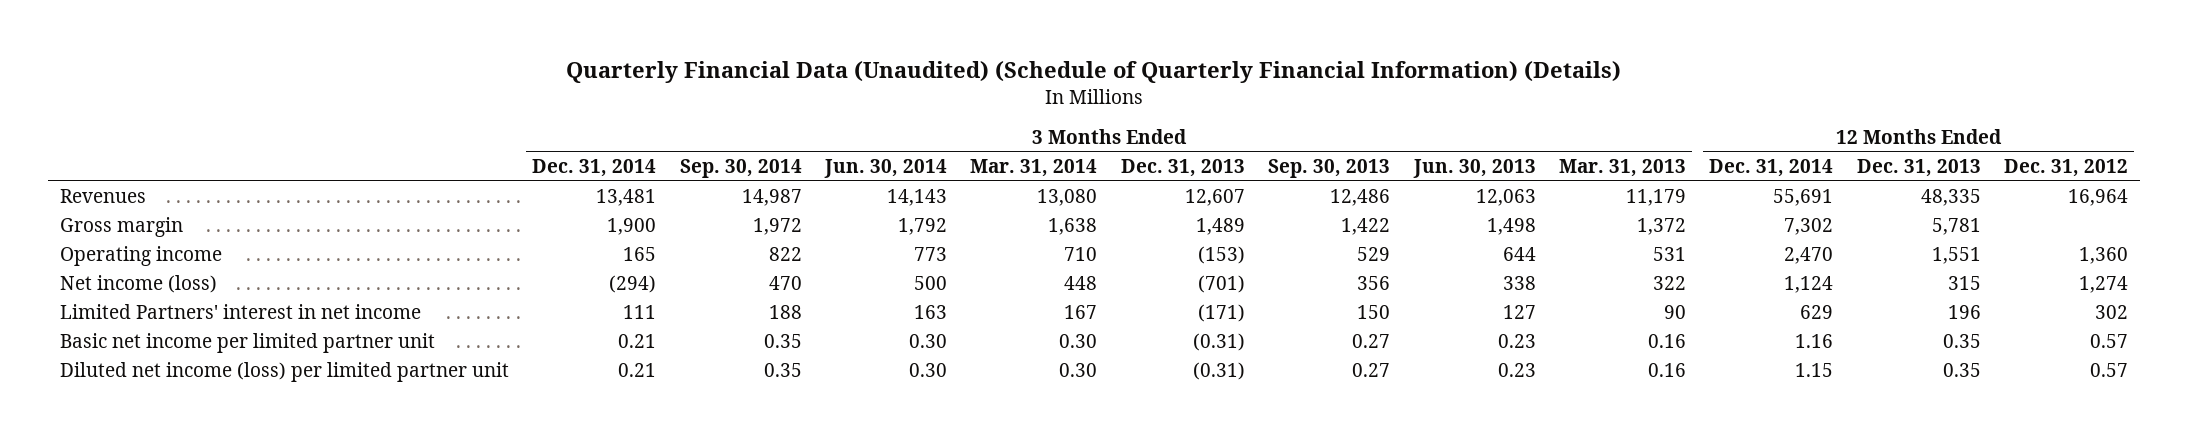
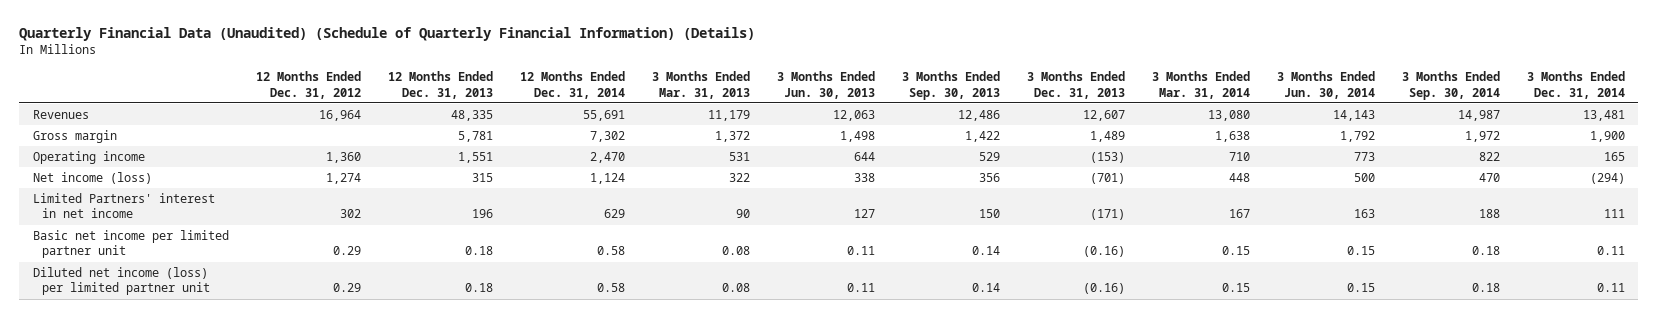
- | 3 Months Ended Dec. 31, 2014 | 3 Months Ended Sep. 30, 2014 | 3 Months Ended Jun. 30, 2014 | 3 Months Ended Mar. 31, 2014 | 3 Months Ended Dec. 31, 2013 | 3 Months Ended Sep. 30, 2013 | 3 Months Ended Jun. 30, 2013 | 3 Months Ended Mar. 31, 2013 | 12 Months Ended Dec. 31, 2014 | 12 Months Ended Dec. 31, 2013 | 12 Months Ended Dec. 31, 2012
+ | 12 Months Ended Dec. 31, 2012 | 12 Months Ended Dec. 31, 2013 | 12 Months Ended Dec. 31, 2014 | 3 Months Ended Mar. 31, 2013 | 3 Months Ended Jun. 30, 2013 | 3 Months Ended Sep. 30, 2013 | 3 Months Ended Dec. 31, 2013 | 3 Months Ended Mar. 31, 2014 | 3 Months Ended Jun. 30, 2014 | 3 Months Ended Sep. 30, 2014 | 3 Months Ended Dec. 31, 2014
- Basic net income per limited partner unit | 0.21 | 0.35 | 0.30 | 0.30 | (0.31) | 0.27 | 0.23 | 0.16 | 1.16 | 0.35 | 0.57
- Diluted net income (loss) per limited partner unit | 0.21 | 0.35 | 0.30 | 0.30 | (0.31) | 0.27 | 0.23 | 0.16 | 1.15 | 0.35 | 0.57
+ Basic net income per limited partner unit | 0.29 | 0.18 | 0.58 | 0.08 | 0.11 | 0.14 | (0.16) | 0.15 | 0.15 | 0.18 | 0.11
+ Diluted net income (loss) per limited partner unit | 0.29 | 0.18 | 0.58 | 0.08 | 0.11 | 0.14 | (0.16) | 0.15 | 0.15 | 0.18 | 0.11

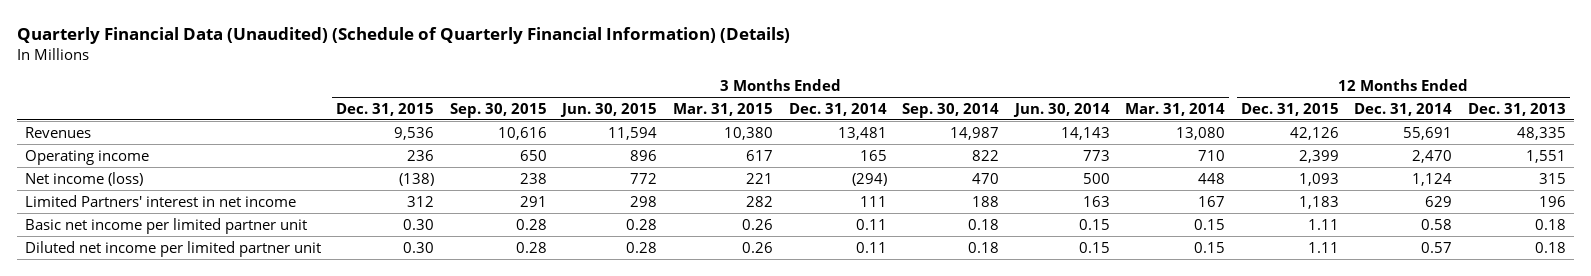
- | 12 Months Ended Dec. 31, 2012 | 12 Months Ended Dec. 31, 2013 | 12 Months Ended Dec. 31, 2014 | 3 Months Ended Mar. 31, 2013 | 3 Months Ended Jun. 30, 2013 | 3 Months Ended Sep. 30, 2013 | 3 Months Ended Dec. 31, 2013 | 3 Months Ended Mar. 31, 2014 | 3 Months Ended Jun. 30, 2014 | 3 Months Ended Sep. 30, 2014 | 3 Months Ended Dec. 31, 2014
+ | 3 Months Ended Dec. 31, 2015 | 3 Months Ended Sep. 30, 2015 | 3 Months Ended Jun. 30, 2015 | 3 Months Ended Mar. 31, 2015 | 3 Months Ended Dec. 31, 2014 | 3 Months Ended Sep. 30, 2014 | 3 Months Ended Jun. 30, 2014 | 3 Months Ended Mar. 31, 2014 | 12 Months Ended Dec. 31, 2015 | 12 Months Ended Dec. 31, 2014 | 12 Months Ended Dec. 31, 2013
- Gross margin | | 5,781 | 7,302 | 1,372 | 1,498 | 1,422 | 1,489 | 1,638 | 1,792 | 1,972 | 1,900
- Diluted net income (loss) per limited partner unit | 0.29 | 0.18 | 0.58 | 0.08 | 0.11 | 0.14 | (0.16) | 0.15 | 0.15 | 0.18 | 0.11
+ Diluted net income per limited partner unit | 0.30 | 0.28 | 0.28 | 0.26 | 0.11 | 0.18 | 0.15 | 0.15 | 1.11 | 0.57 | 0.18

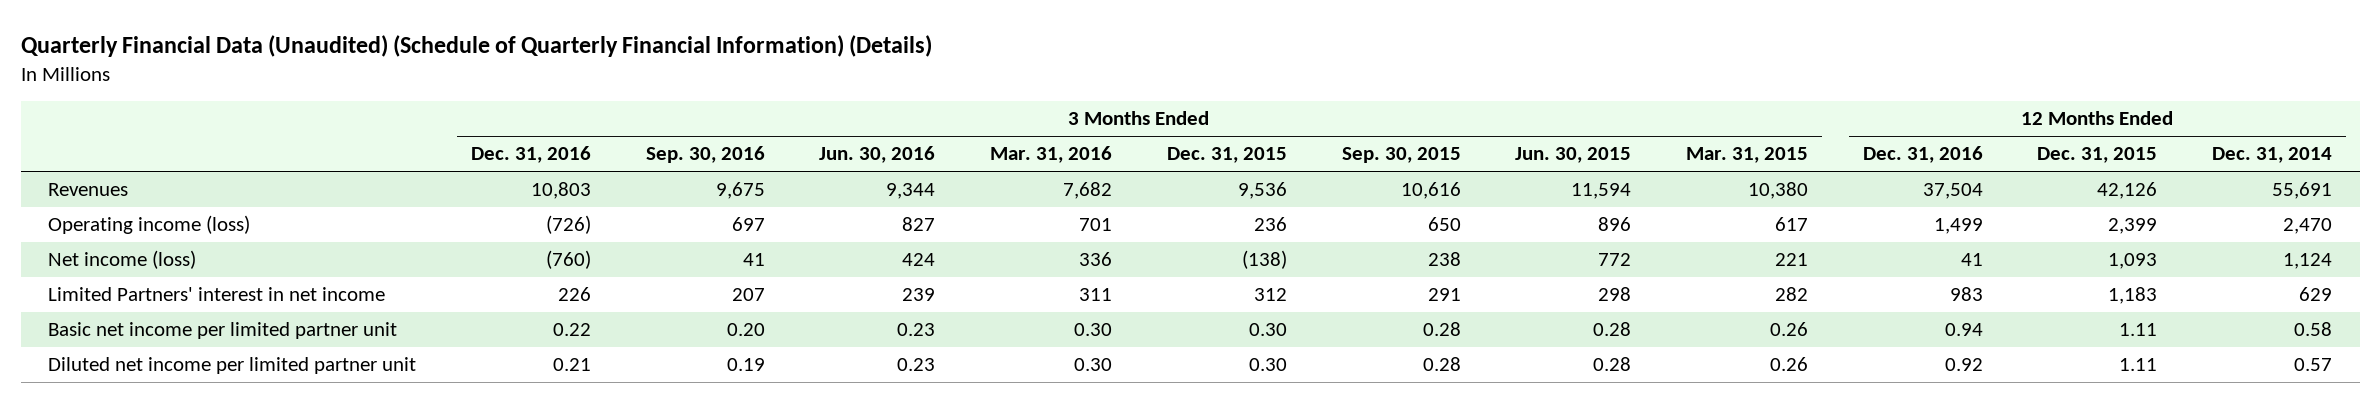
- | 3 Months Ended Dec. 31, 2015 | 3 Months Ended Sep. 30, 2015 | 3 Months Ended Jun. 30, 2015 | 3 Months Ended Mar. 31, 2015 | 3 Months Ended Dec. 31, 2014 | 3 Months Ended Sep. 30, 2014 | 3 Months Ended Jun. 30, 2014 | 3 Months Ended Mar. 31, 2014 | 12 Months Ended Dec. 31, 2015 | 12 Months Ended Dec. 31, 2014 | 12 Months Ended Dec. 31, 2013
+ | 3 Months Ended Dec. 31, 2016 | 3 Months Ended Sep. 30, 2016 | 3 Months Ended Jun. 30, 2016 | 3 Months Ended Mar. 31, 2016 | 3 Months Ended Dec. 31, 2015 | 3 Months Ended Sep. 30, 2015 | 3 Months Ended Jun. 30, 2015 | 3 Months Ended Mar. 31, 2015 | 12 Months Ended Dec. 31, 2016 | 12 Months Ended Dec. 31, 2015 | 12 Months Ended Dec. 31, 2014
- Operating income | 236 | 650 | 896 | 617 | 165 | 822 | 773 | 710 | 2,399 | 2,470 | 1,551
+ Operating income (loss) | (726) | 697 | 827 | 701 | 236 | 650 | 896 | 617 | 1,499 | 2,399 | 2,470

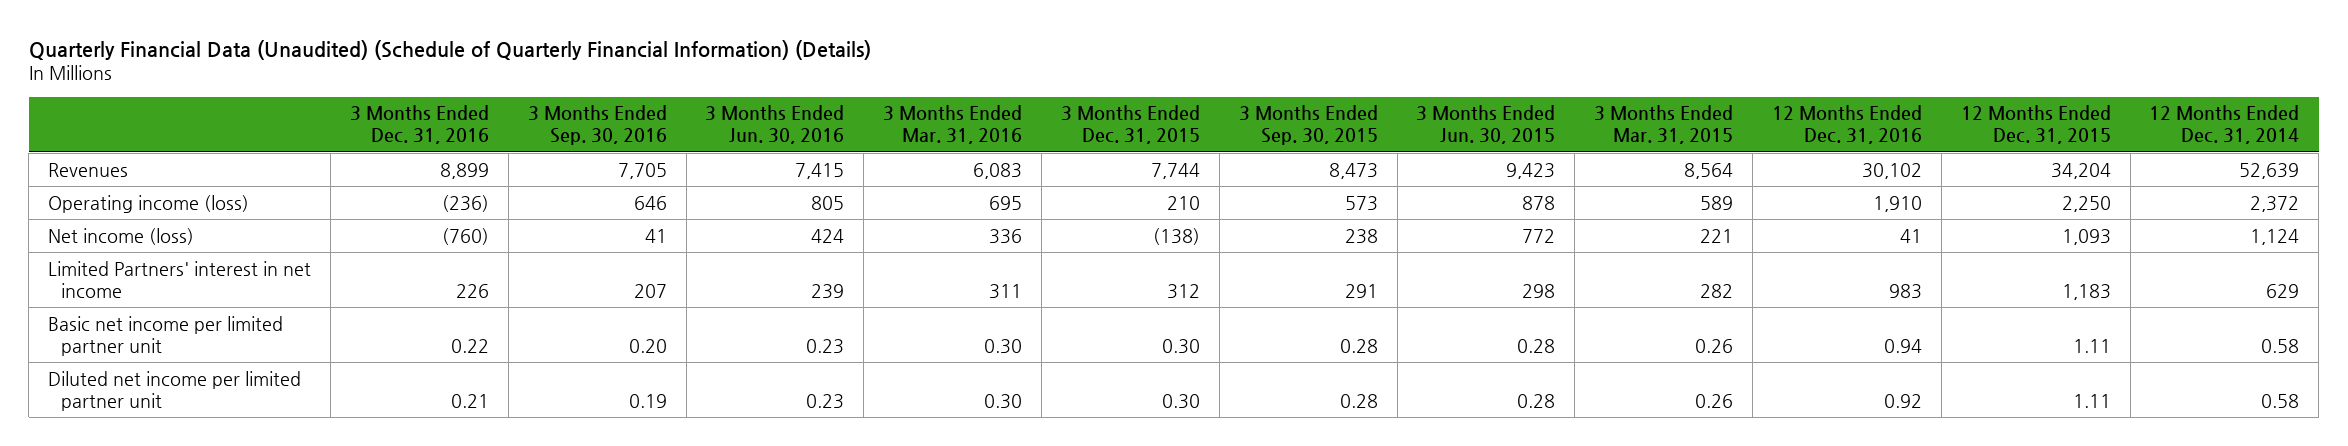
- Revenues | 10,803 | 9,675 | 9,344 | 7,682 | 9,536 | 10,616 | 11,594 | 10,380 | 37,504 | 42,126 | 55,691
- Operating income (loss) | (726) | 697 | 827 | 701 | 236 | 650 | 896 | 617 | 1,499 | 2,399 | 2,470
+ Revenues | 8,899 | 7,705 | 7,415 | 6,083 | 7,744 | 8,473 | 9,423 | 8,564 | 30,102 | 34,204 | 52,639
+ Operating income (loss) | (236) | 646 | 805 | 695 | 210 | 573 | 878 | 589 | 1,910 | 2,250 | 2,372
- Diluted net income per limited partner unit | 0.21 | 0.19 | 0.23 | 0.30 | 0.30 | 0.28 | 0.28 | 0.26 | 0.92 | 1.11 | 0.57
+ Diluted net income per limited partner unit | 0.21 | 0.19 | 0.23 | 0.30 | 0.30 | 0.28 | 0.28 | 0.26 | 0.92 | 1.11 | 0.58

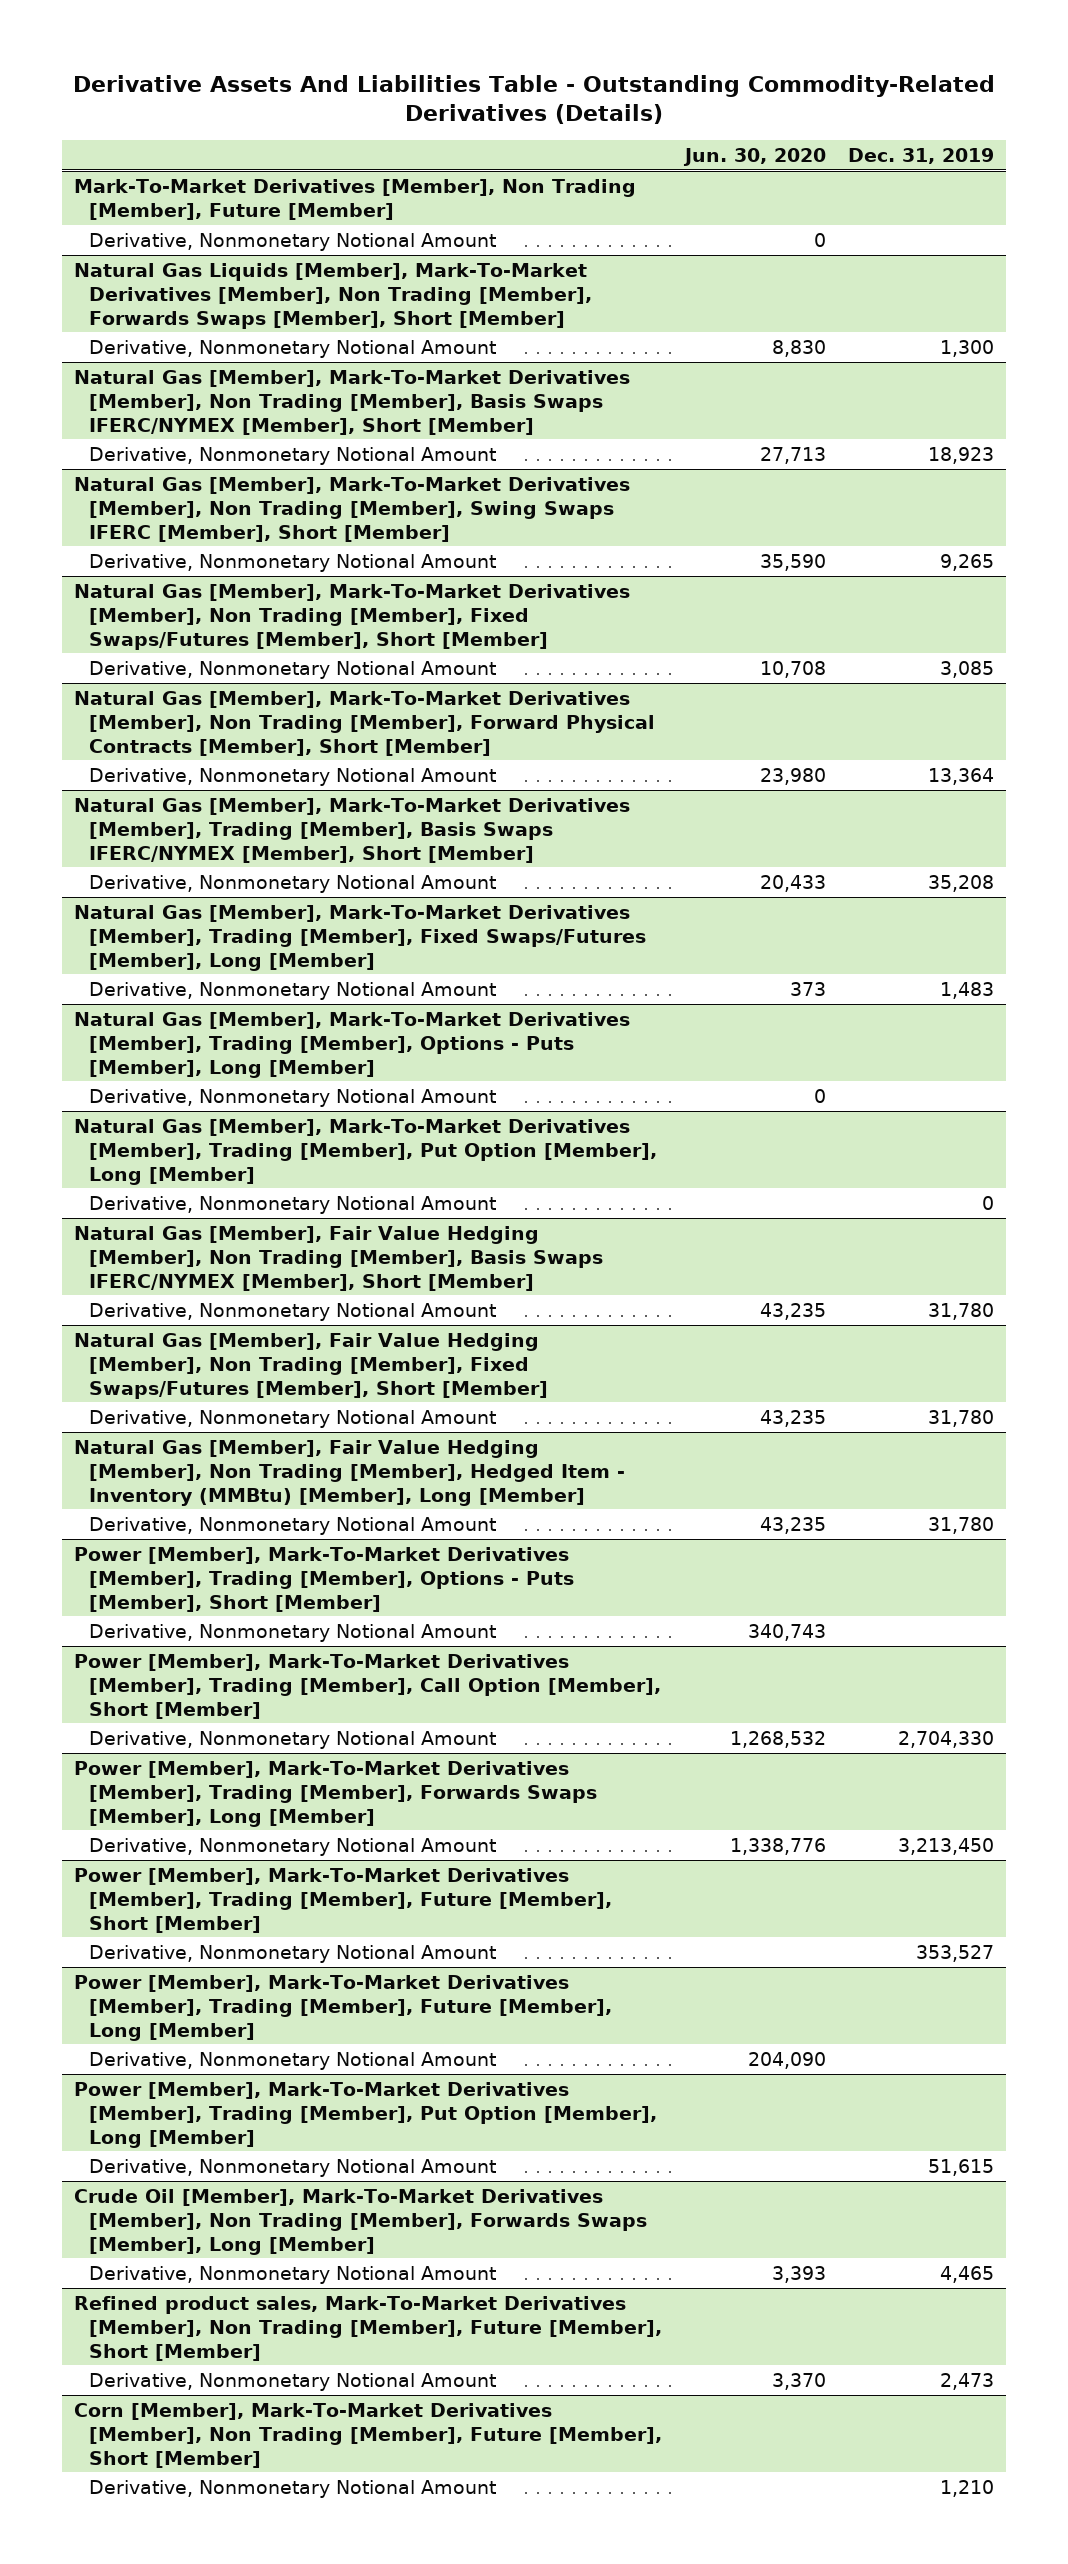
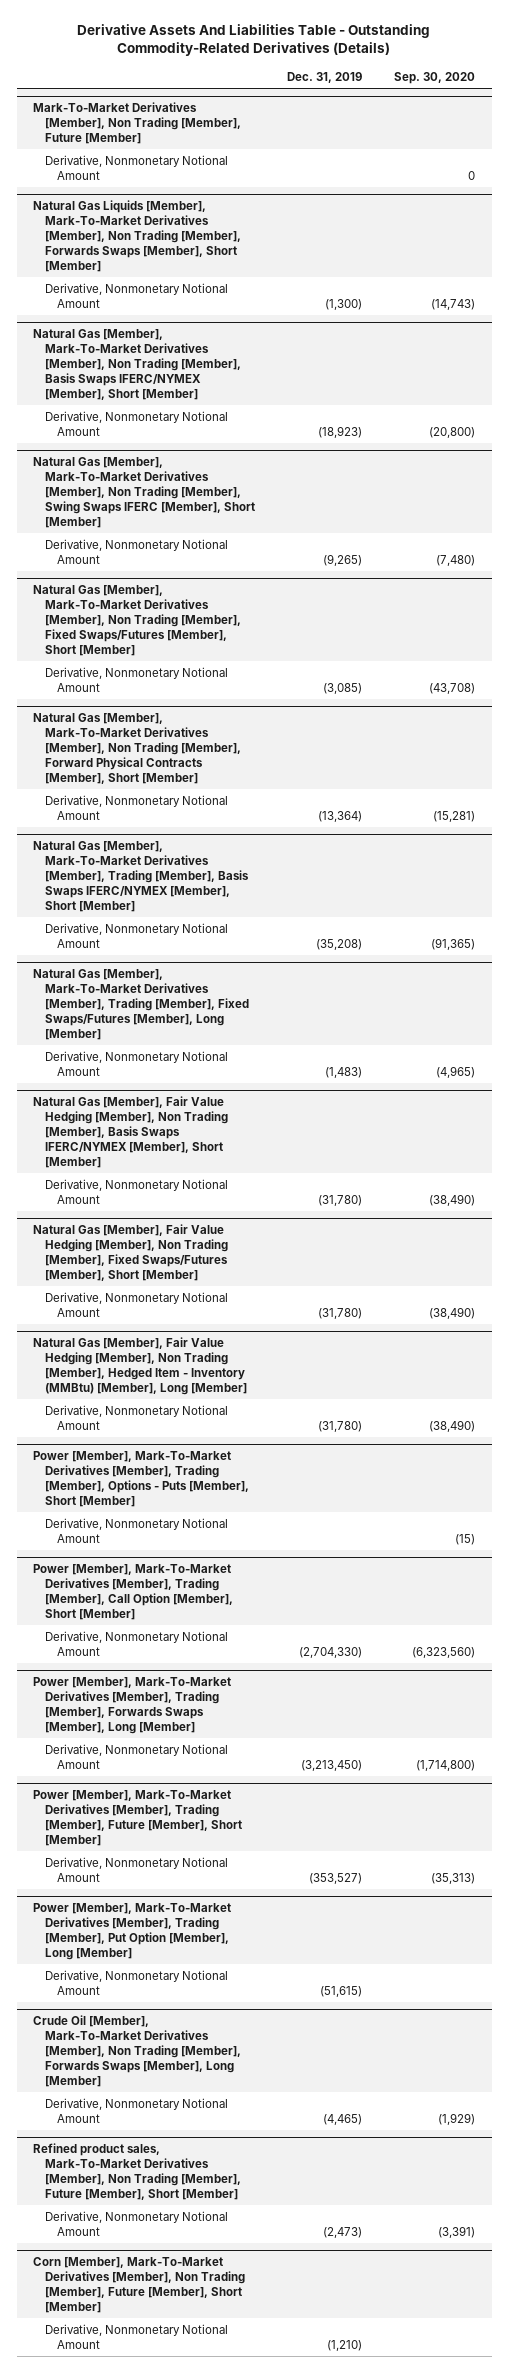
- | Jun. 30, 2020 | Dec. 31, 2019
+ | Dec. 31, 2019 | Sep. 30, 2020
@ Natural Gas Liquids [Member], Mark-To-Market Derivatives [Member], Non Trading [Member], Forwards Swaps [Member], Short [Member]
- Derivative, Nonmonetary Notional Amount | 8,830 | 1,300
+ Derivative, Nonmonetary Notional Amount | (1,300) | (14,743)
@ Natural Gas [Member], Mark-To-Market Derivatives [Member], Non Trading [Member], Basis Swaps IFERC/NYMEX [Member], Short [Member]
- Derivative, Nonmonetary Notional Amount | 27,713 | 18,923
+ Derivative, Nonmonetary Notional Amount | (18,923) | (20,800)
@ Natural Gas [Member], Mark-To-Market Derivatives [Member], Non Trading [Member], Swing Swaps IFERC [Member], Short [Member]
- Derivative, Nonmonetary Notional Amount | 35,590 | 9,265
+ Derivative, Nonmonetary Notional Amount | (9,265) | (7,480)
@ Natural Gas [Member], Mark-To-Market Derivatives [Member], Non Trading [Member], Fixed Swaps/Futures [Member], Short [Member]
- Derivative, Nonmonetary Notional Amount | 10,708 | 3,085
+ Derivative, Nonmonetary Notional Amount | (3,085) | (43,708)
@ Natural Gas [Member], Mark-To-Market Derivatives [Member], Non Trading [Member], Forward Physical Contracts [Member], Short [Member]
- Derivative, Nonmonetary Notional Amount | 23,980 | 13,364
+ Derivative, Nonmonetary Notional Amount | (13,364) | (15,281)
@ Natural Gas [Member], Mark-To-Market Derivatives [Member], Trading [Member], Basis Swaps IFERC/NYMEX [Member], Short [Member]
- Derivative, Nonmonetary Notional Amount | 20,433 | 35,208
+ Derivative, Nonmonetary Notional Amount | (35,208) | (91,365)
@ Natural Gas [Member], Mark-To-Market Derivatives [Member], Trading [Member], Fixed Swaps/Futures [Member], Long [Member]
- Derivative, Nonmonetary Notional Amount | 373 | 1,483
- Natural Gas [Member], Mark-To-Market Derivatives [Member], Trading [Member], Options - Puts [Member], Long [Member]
- Derivative, Nonmonetary Notional Amount | 0 |
- Natural Gas [Member], Mark-To-Market Derivatives [Member], Trading [Member], Put Option [Member], Long [Member]
- Derivative, Nonmonetary Notional Amount | | 0
@ Natural Gas [Member], Mark-To-Market Derivatives [Member], Trading [Member], Fixed Swaps/Futures [Member], Long [Member]
+ Derivative, Nonmonetary Notional Amount | (1,483) | (4,965)
@ Natural Gas [Member], Fair Value Hedging [Member], Non Trading [Member], Basis Swaps IFERC/NYMEX [Member], Short [Member]
- Derivative, Nonmonetary Notional Amount | 43,235 | 31,780
+ Derivative, Nonmonetary Notional Amount | (31,780) | (38,490)
@ Natural Gas [Member], Fair Value Hedging [Member], Non Trading [Member], Fixed Swaps/Futures [Member], Short [Member]
- Derivative, Nonmonetary Notional Amount | 43,235 | 31,780
+ Derivative, Nonmonetary Notional Amount | (31,780) | (38,490)
@ Natural Gas [Member], Fair Value Hedging [Member], Non Trading [Member], Hedged Item - Inventory (MMBtu) [Member], Long [Member]
- Derivative, Nonmonetary Notional Amount | 43,235 | 31,780
+ Derivative, Nonmonetary Notional Amount | (31,780) | (38,490)
@ Power [Member], Mark-To-Market Derivatives [Member], Trading [Member], Call Option [Member], Short [Member]
- Derivative, Nonmonetary Notional Amount | 1,268,532 | 2,704,330
+ Derivative, Nonmonetary Notional Amount | (2,704,330) | (6,323,560)
@ Power [Member], Mark-To-Market Derivatives [Member], Trading [Member], Forwards Swaps [Member], Long [Member]
- Derivative, Nonmonetary Notional Amount | 1,338,776 | 3,213,450
+ Derivative, Nonmonetary Notional Amount | (3,213,450) | (1,714,800)
@ Power [Member], Mark-To-Market Derivatives [Member], Trading [Member], Future [Member], Short [Member]
- Derivative, Nonmonetary Notional Amount | | 353,527
- Power [Member], Mark-To-Market Derivatives [Member], Trading [Member], Future [Member], Long [Member]
- Derivative, Nonmonetary Notional Amount | 204,090 |
@ Power [Member], Mark-To-Market Derivatives [Member], Trading [Member], Future [Member], Short [Member]
+ Derivative, Nonmonetary Notional Amount | (353,527) | (35,313)
@ Power [Member], Mark-To-Market Derivatives [Member], Trading [Member], Put Option [Member], Long [Member]
- Derivative, Nonmonetary Notional Amount | | 51,615
+ Derivative, Nonmonetary Notional Amount | (51,615) |
@ Crude Oil [Member], Mark-To-Market Derivatives [Member], Non Trading [Member], Forwards Swaps [Member], Long [Member]
- Derivative, Nonmonetary Notional Amount | 3,393 | 4,465
+ Derivative, Nonmonetary Notional Amount | (4,465) | (1,929)
@ Refined product sales, Mark-To-Market Derivatives [Member], Non Trading [Member], Future [Member], Short [Member]
- Derivative, Nonmonetary Notional Amount | 3,370 | 2,473
+ Derivative, Nonmonetary Notional Amount | (2,473) | (3,391)
@ Corn [Member], Mark-To-Market Derivatives [Member], Non Trading [Member], Future [Member], Short [Member]
- Derivative, Nonmonetary Notional Amount | | 1,210
+ Derivative, Nonmonetary Notional Amount | (1,210) |

